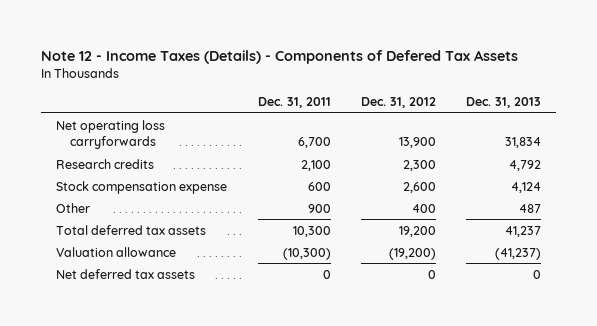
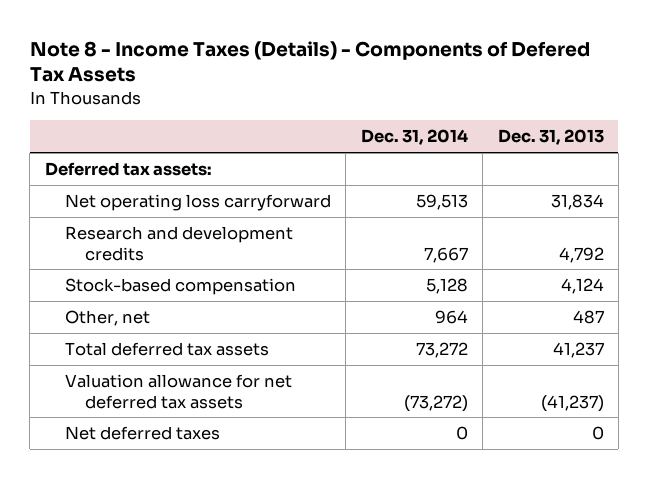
- Note 12 - Income Taxes (Details) - Components of Defered Tax Assets
+ Note 8 - Income Taxes (Details) - Components of Defered Tax Assets
- | Dec. 31, 2011 | Dec. 31, 2012 | Dec. 31, 2013
+ | Dec. 31, 2014 | Dec. 31, 2013
- Net operating loss carryforwards | 6,700 | 13,900 | 31,834
- Research credits | 2,100 | 2,300 | 4,792
- Stock compensation expense | 600 | 2,600 | 4,124
- Other | 900 | 400 | 487
+ Deferred tax assets:
+ Net operating loss carryforward | 59,513 | 31,834
+ Research and development credits | 7,667 | 4,792
+ Stock-based compensation | 5,128 | 4,124
+ Other, net | 964 | 487
- Valuation allowance | (10,300) | (19,200) | (41,237)
- Net deferred tax assets | 0 | 0 | 0
+ Valuation allowance for net deferred tax assets | (73,272) | (41,237)
+ Net deferred taxes | 0 | 0

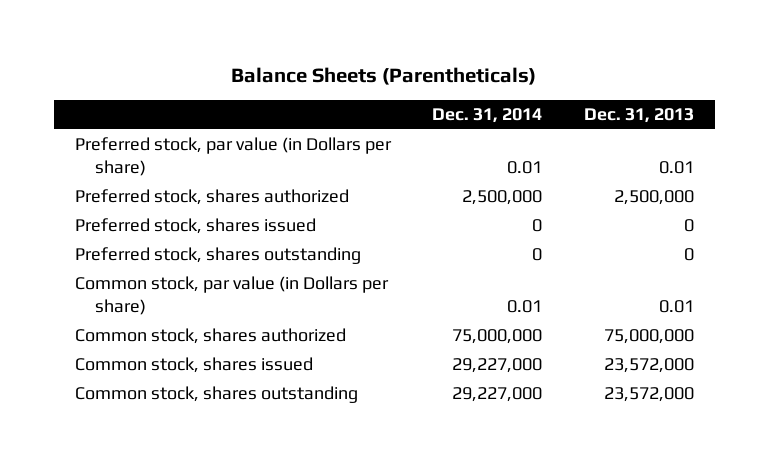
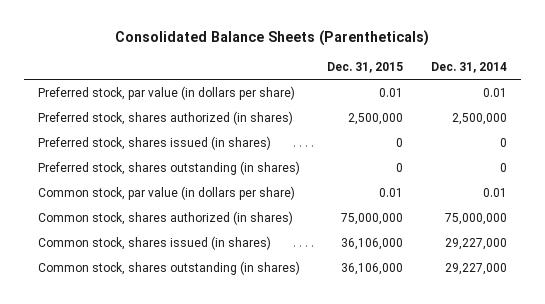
- Balance Sheets (Parentheticals)
+ Consolidated Balance Sheets (Parentheticals)
- | Dec. 31, 2014 | Dec. 31, 2013
+ | Dec. 31, 2015 | Dec. 31, 2014
- Preferred stock, par value (in Dollars per share) | 0.01 | 0.01
- Preferred stock, shares authorized | 2,500,000 | 2,500,000
- Preferred stock, shares issued | 0 | 0
- Preferred stock, shares outstanding | 0 | 0
- Common stock, par value (in Dollars per share) | 0.01 | 0.01
- Common stock, shares authorized | 75,000,000 | 75,000,000
- Common stock, shares issued | 29,227,000 | 23,572,000
- Common stock, shares outstanding | 29,227,000 | 23,572,000
+ Preferred stock, par value (in dollars per share) | 0.01 | 0.01
+ Preferred stock, shares authorized (in shares) | 2,500,000 | 2,500,000
+ Preferred stock, shares issued (in shares) | 0 | 0
+ Preferred stock, shares outstanding (in shares) | 0 | 0
+ Common stock, par value (in dollars per share) | 0.01 | 0.01
+ Common stock, shares authorized (in shares) | 75,000,000 | 75,000,000
+ Common stock, shares issued (in shares) | 36,106,000 | 29,227,000
+ Common stock, shares outstanding (in shares) | 36,106,000 | 29,227,000

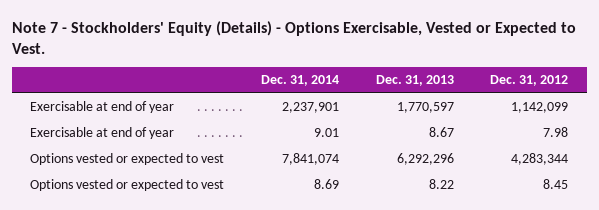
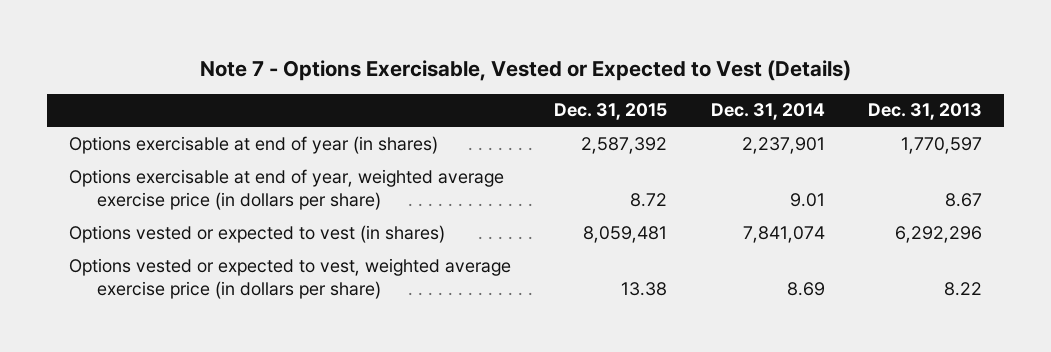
- Note 7 - Stockholders' Equity (Details) - Options Exercisable, Vested or Expected to Vest.
+ Note 7 - Options Exercisable, Vested or Expected to Vest (Details)
- | Dec. 31, 2014 | Dec. 31, 2013 | Dec. 31, 2012
+ | Dec. 31, 2015 | Dec. 31, 2014 | Dec. 31, 2013
- Exercisable at end of year | 2,237,901 | 1,770,597 | 1,142,099
- Exercisable at end of year | 9.01 | 8.67 | 7.98
- Options vested or expected to vest | 7,841,074 | 6,292,296 | 4,283,344
- Options vested or expected to vest | 8.69 | 8.22 | 8.45
+ Options exercisable at end of year (in shares) | 2,587,392 | 2,237,901 | 1,770,597
+ Options exercisable at end of year, weighted average exercise price (in dollars per share) | 8.72 | 9.01 | 8.67
+ Options vested or expected to vest (in shares) | 8,059,481 | 7,841,074 | 6,292,296
+ Options vested or expected to vest, weighted average exercise price (in dollars per share) | 13.38 | 8.69 | 8.22

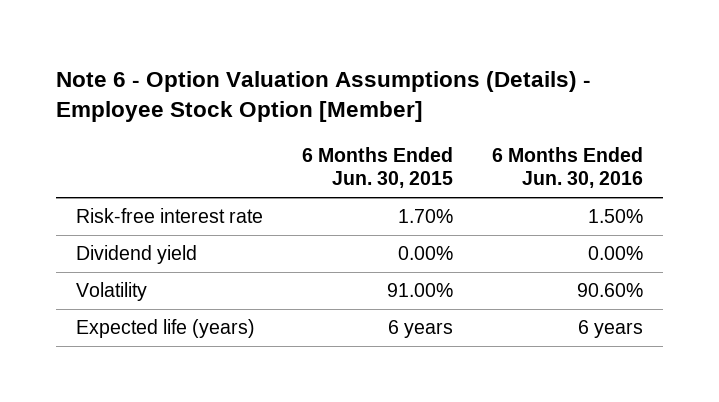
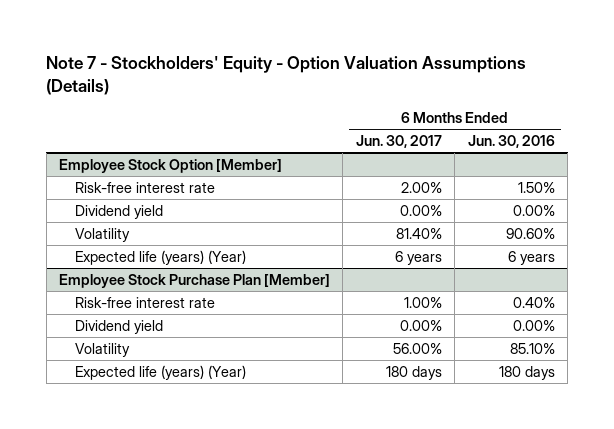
- Note 6 - Option Valuation Assumptions (Details) - Employee Stock Option [Member]
+ Note 7 - Stockholders' Equity - Option Valuation Assumptions (Details)
- | 6 Months Ended Jun. 30, 2015 | 6 Months Ended Jun. 30, 2016
+ | 6 Months Ended Jun. 30, 2017 | 6 Months Ended Jun. 30, 2016
+ Employee Stock Option [Member]
- Expected life (years) | 6 years | 6 years
+ Expected life (years) (Year) | 6 years | 6 years
+ Employee Stock Purchase Plan [Member]
+ Risk-free interest rate | 1.00% | 0.40%
+ Dividend yield | 0.00% | 0.00%
+ Volatility | 56.00% | 85.10%
+ Expected life (years) (Year) | 180 days | 180 days

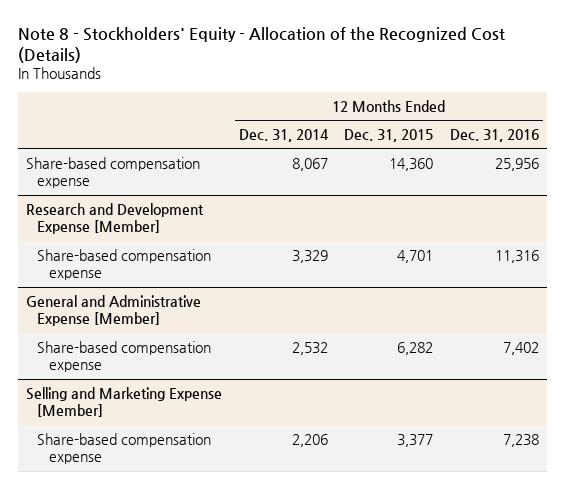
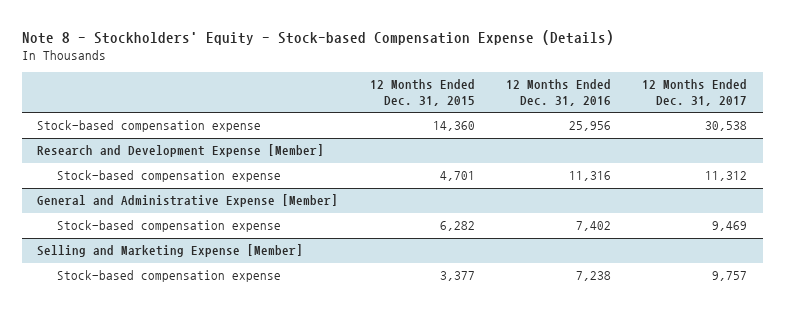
- Note 8 - Stockholders' Equity - Allocation of the Recognized Cost (Details)
+ Note 8 - Stockholders' Equity - Stock-based Compensation Expense (Details)
- | 12 Months Ended Dec. 31, 2014 | 12 Months Ended Dec. 31, 2015 | 12 Months Ended Dec. 31, 2016
+ | 12 Months Ended Dec. 31, 2015 | 12 Months Ended Dec. 31, 2016 | 12 Months Ended Dec. 31, 2017
- Share-based compensation expense | 8,067 | 14,360 | 25,956
+ Stock-based compensation expense | 14,360 | 25,956 | 30,538
@ Research and Development Expense [Member]
- Share-based compensation expense | 3,329 | 4,701 | 11,316
+ Stock-based compensation expense | 4,701 | 11,316 | 11,312
@ General and Administrative Expense [Member]
- Share-based compensation expense | 2,532 | 6,282 | 7,402
+ Stock-based compensation expense | 6,282 | 7,402 | 9,469
@ Selling and Marketing Expense [Member]
- Share-based compensation expense | 2,206 | 3,377 | 7,238
+ Stock-based compensation expense | 3,377 | 7,238 | 9,757

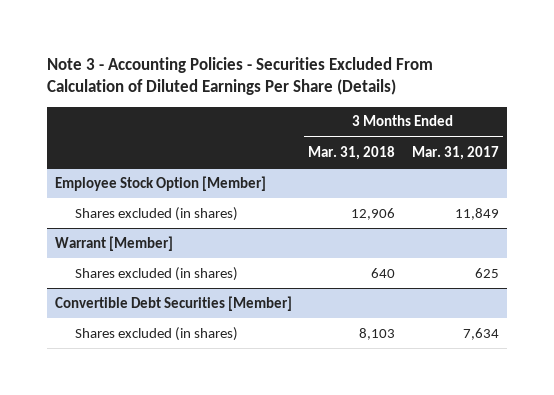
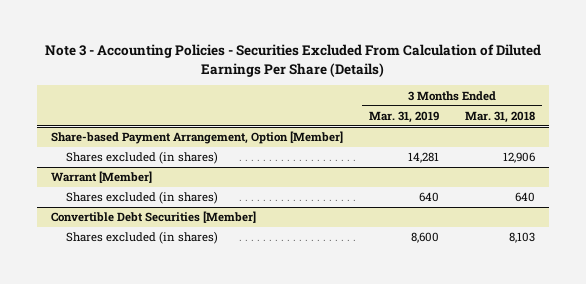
- | 3 Months Ended Mar. 31, 2018 | 3 Months Ended Mar. 31, 2017
+ | 3 Months Ended Mar. 31, 2019 | 3 Months Ended Mar. 31, 2018
- Employee Stock Option [Member]
+ Share-based Payment Arrangement, Option [Member]

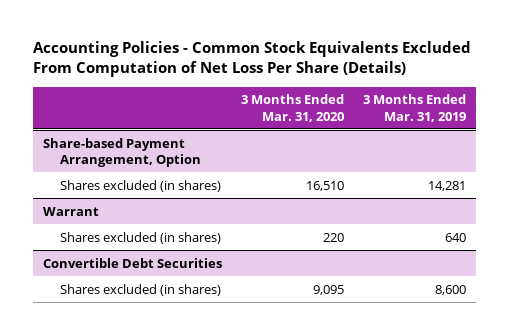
- Note 3 - Accounting Policies - Securities Excluded From Calculation of Diluted Earnings Per Share (Details)
+ Accounting Policies - Common Stock Equivalents Excluded From Computation of Net Loss Per Share (Details)
- | 3 Months Ended Mar. 31, 2019 | 3 Months Ended Mar. 31, 2018
+ | 3 Months Ended Mar. 31, 2020 | 3 Months Ended Mar. 31, 2019
- Share-based Payment Arrangement, Option [Member]
+ Share-based Payment Arrangement, Option
- Warrant [Member]
+ Warrant
- Convertible Debt Securities [Member]
+ Convertible Debt Securities

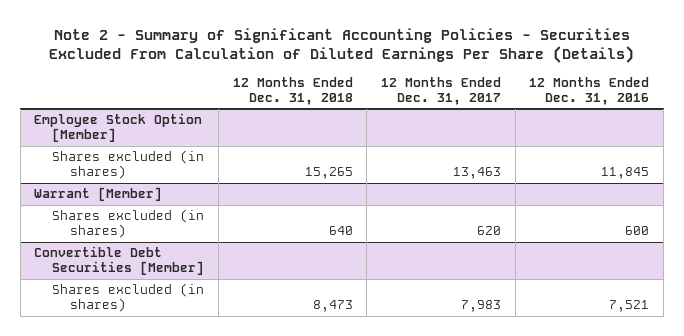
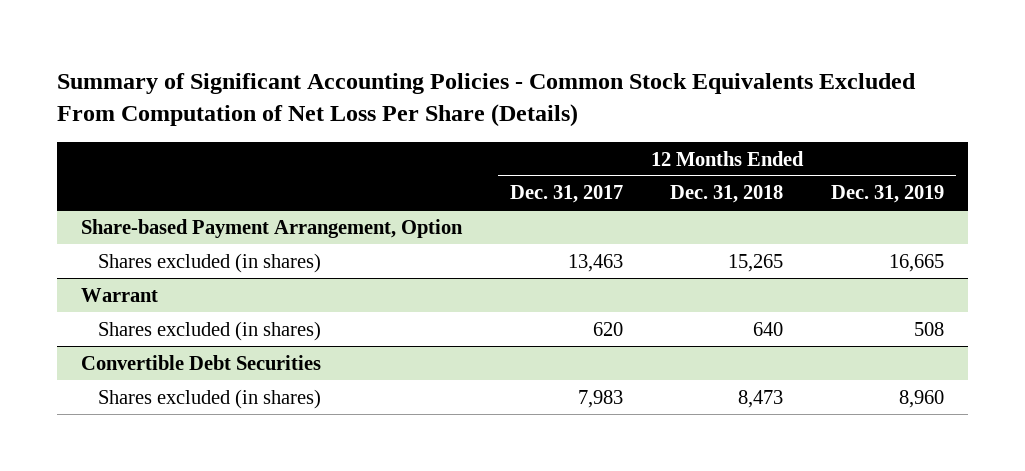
- Note 2 - Summary of Significant Accounting Policies - Securities Excluded From Calculation of Diluted Earnings Per Share (Details)
+ Summary of Significant Accounting Policies - Common Stock Equivalents Excluded From Computation of Net Loss Per Share (Details)
- | 12 Months Ended Dec. 31, 2018 | 12 Months Ended Dec. 31, 2017 | 12 Months Ended Dec. 31, 2016
+ | 12 Months Ended Dec. 31, 2017 | 12 Months Ended Dec. 31, 2018 | 12 Months Ended Dec. 31, 2019
- Employee Stock Option [Member]
+ Share-based Payment Arrangement, Option
- Warrant [Member]
+ Warrant
- Convertible Debt Securities [Member]
+ Convertible Debt Securities

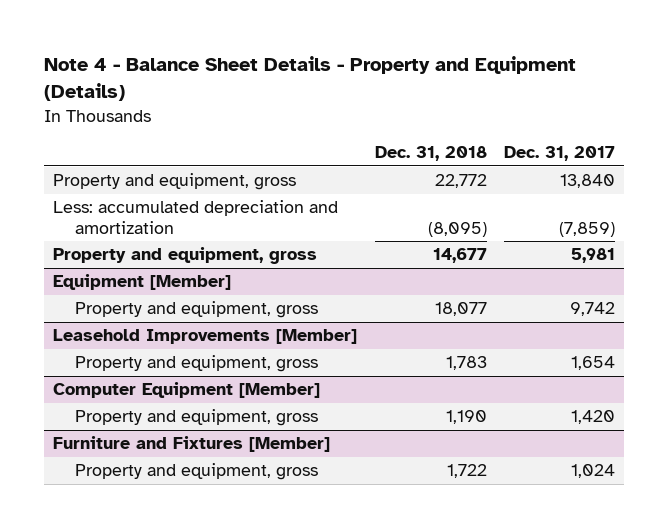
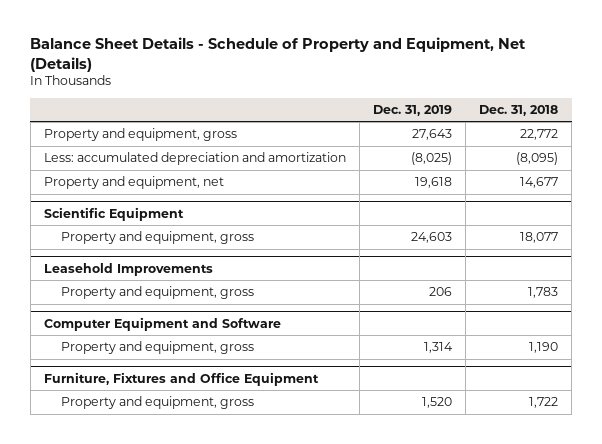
- Note 4 - Balance Sheet Details - Property and Equipment (Details)
+ Balance Sheet Details - Schedule of Property and Equipment, Net (Details)
- | Dec. 31, 2018 | Dec. 31, 2017
+ | Dec. 31, 2019 | Dec. 31, 2018
- Property and equipment, gross | 14,677 | 5,981
- Equipment [Member]
+ Property and equipment, net | 19,618 | 14,677
+ Scientific Equipment
- Leasehold Improvements [Member]
+ Leasehold Improvements
- Computer Equipment [Member]
+ Computer Equipment and Software
- Furniture and Fixtures [Member]
+ Furniture, Fixtures and Office Equipment

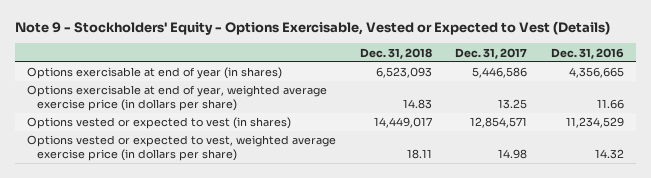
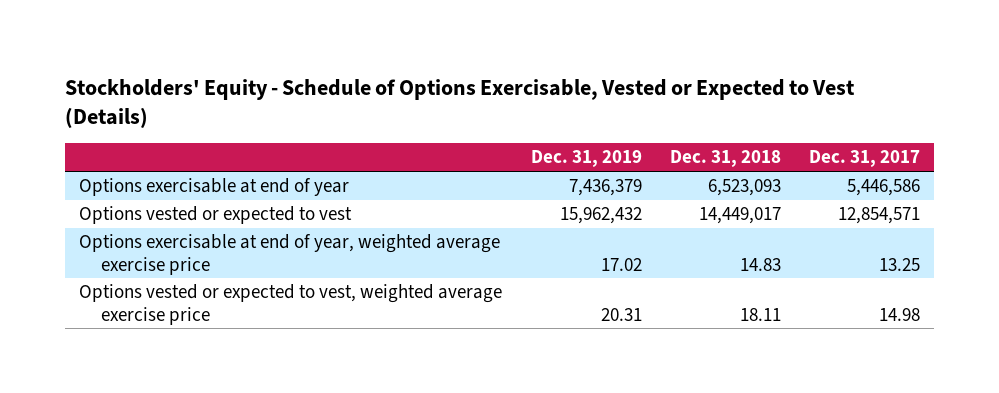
- Note 9 - Stockholders' Equity - Options Exercisable, Vested or Expected to Vest (Details)
+ Stockholders' Equity - Schedule of Options Exercisable, Vested or Expected to Vest (Details)
- | Dec. 31, 2018 | Dec. 31, 2017 | Dec. 31, 2016
+ | Dec. 31, 2019 | Dec. 31, 2018 | Dec. 31, 2017
- Options exercisable at end of year (in shares) | 6,523,093 | 5,446,586 | 4,356,665
- Options exercisable at end of year, weighted average exercise price (in dollars per share) | 14.83 | 13.25 | 11.66
- Options vested or expected to vest (in shares) | 14,449,017 | 12,854,571 | 11,234,529
- Options vested or expected to vest, weighted average exercise price (in dollars per share) | 18.11 | 14.98 | 14.32
+ Options exercisable at end of year | 7,436,379 | 6,523,093 | 5,446,586
+ Options vested or expected to vest | 15,962,432 | 14,449,017 | 12,854,571
+ Options exercisable at end of year, weighted average exercise price | 17.02 | 14.83 | 13.25
+ Options vested or expected to vest, weighted average exercise price | 20.31 | 18.11 | 14.98

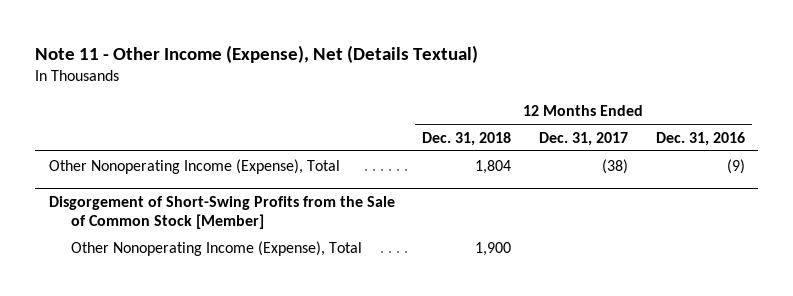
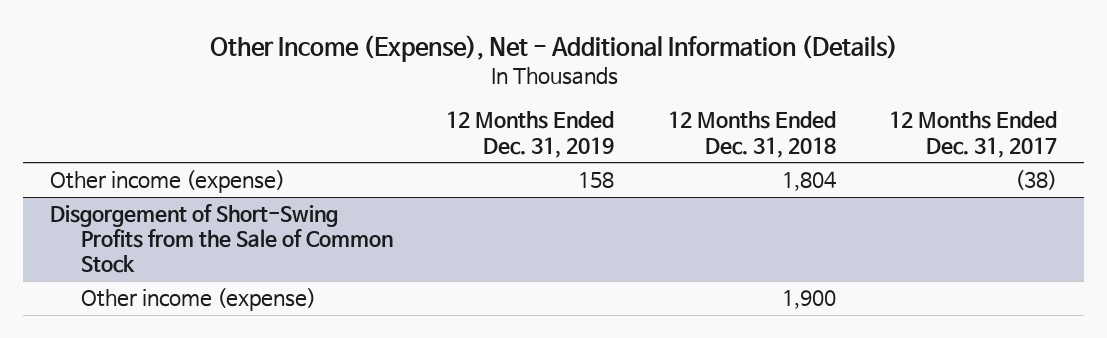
- Note 11 - Other Income (Expense), Net (Details Textual)
+ Other Income (Expense), Net - Additional Information (Details)
- | 12 Months Ended Dec. 31, 2018 | 12 Months Ended Dec. 31, 2017 | 12 Months Ended Dec. 31, 2016
+ | 12 Months Ended Dec. 31, 2019 | 12 Months Ended Dec. 31, 2018 | 12 Months Ended Dec. 31, 2017
- Other Nonoperating Income (Expense), Total | 1,804 | (38) | (9)
- Disgorgement of Short-Swing Profits from the Sale of Common Stock [Member]
- Other Nonoperating Income (Expense), Total | 1,900 | |
+ Other income (expense) | 158 | 1,804 | (38)
+ Disgorgement of Short-Swing Profits from the Sale of Common Stock
+ Other income (expense) | | 1,900 |

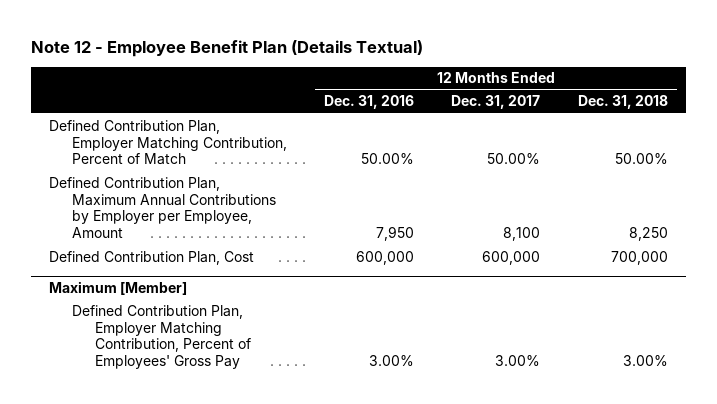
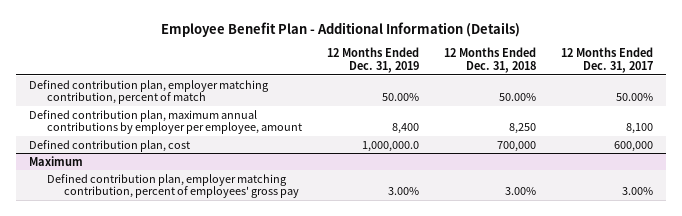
- Note 12 - Employee Benefit Plan (Details Textual)
+ Employee Benefit Plan - Additional Information (Details)
- | 12 Months Ended Dec. 31, 2016 | 12 Months Ended Dec. 31, 2017 | 12 Months Ended Dec. 31, 2018
+ | 12 Months Ended Dec. 31, 2019 | 12 Months Ended Dec. 31, 2018 | 12 Months Ended Dec. 31, 2017
- Defined Contribution Plan, Employer Matching Contribution, Percent of Match | 50.00% | 50.00% | 50.00%
- Defined Contribution Plan, Maximum Annual Contributions by Employer per Employee, Amount | 7,950 | 8,100 | 8,250
- Defined Contribution Plan, Cost | 600,000 | 600,000 | 700,000
- Maximum [Member]
- Defined Contribution Plan, Employer Matching Contribution, Percent of Employees' Gross Pay | 3.00% | 3.00% | 3.00%
+ Defined contribution plan, employer matching contribution, percent of match | 50.00% | 50.00% | 50.00%
+ Defined contribution plan, maximum annual contributions by employer per employee, amount | 8,400 | 8,250 | 8,100
+ Defined contribution plan, cost | 1,000,000.0 | 700,000 | 600,000
+ Maximum
+ Defined contribution plan, employer matching contribution, percent of employees' gross pay | 3.00% | 3.00% | 3.00%

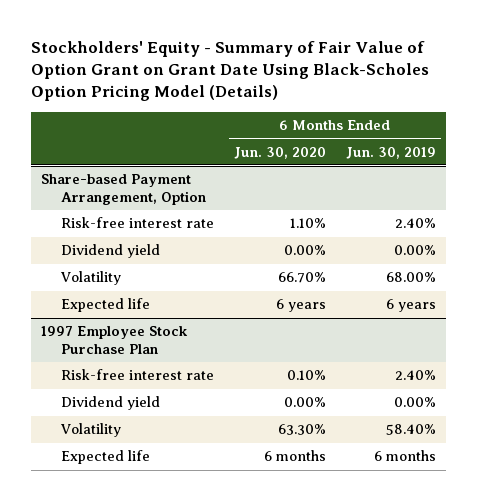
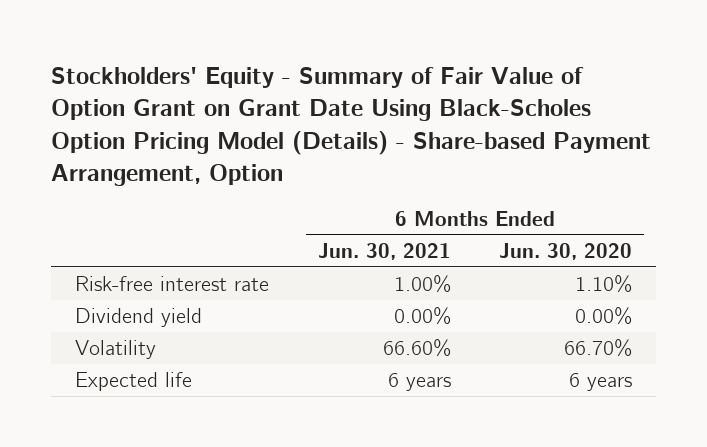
- Stockholders' Equity - Summary of Fair Value of Option Grant on Grant Date Using Black-Scholes Option Pricing Model (Details)
+ Stockholders' Equity - Summary of Fair Value of Option Grant on Grant Date Using Black-Scholes Option Pricing Model (Details) - Share-based Payment Arrangement, Option
- | 6 Months Ended Jun. 30, 2020 | 6 Months Ended Jun. 30, 2019
+ | 6 Months Ended Jun. 30, 2021 | 6 Months Ended Jun. 30, 2020
- Share-based Payment Arrangement, Option
- 1997 Employee Stock Purchase Plan
- Risk-free interest rate | 0.10% | 2.40%
- Dividend yield | 0.00% | 0.00%
- Volatility | 63.30% | 58.40%
- Expected life | 6 months | 6 months

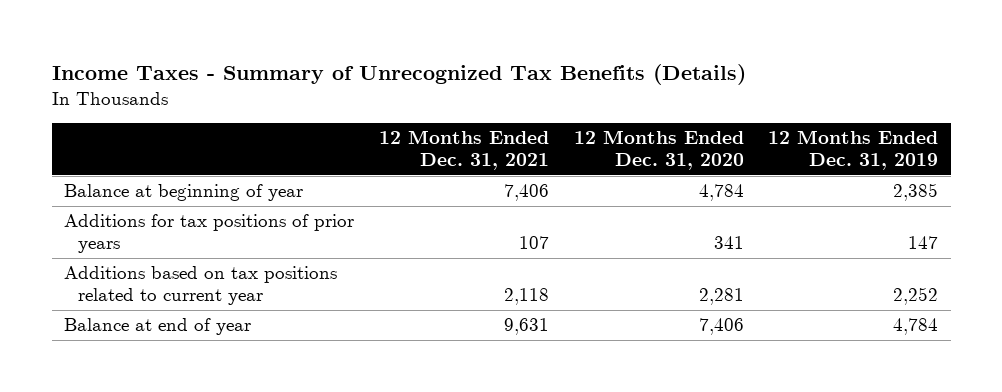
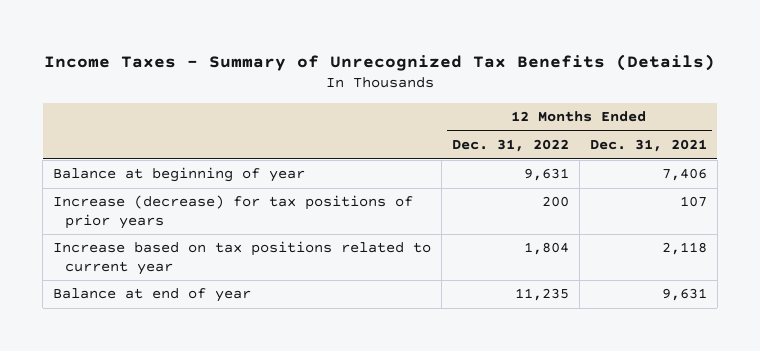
- | 12 Months Ended Dec. 31, 2021 | 12 Months Ended Dec. 31, 2020 | 12 Months Ended Dec. 31, 2019
+ | 12 Months Ended Dec. 31, 2022 | 12 Months Ended Dec. 31, 2021
- Additions for tax positions of prior years | 107 | 341 | 147
- Additions based on tax positions related to current year | 2,118 | 2,281 | 2,252
+ Increase (decrease) for tax positions of prior years | 200 | 107
+ Increase based on tax positions related to current year | 1,804 | 2,118

